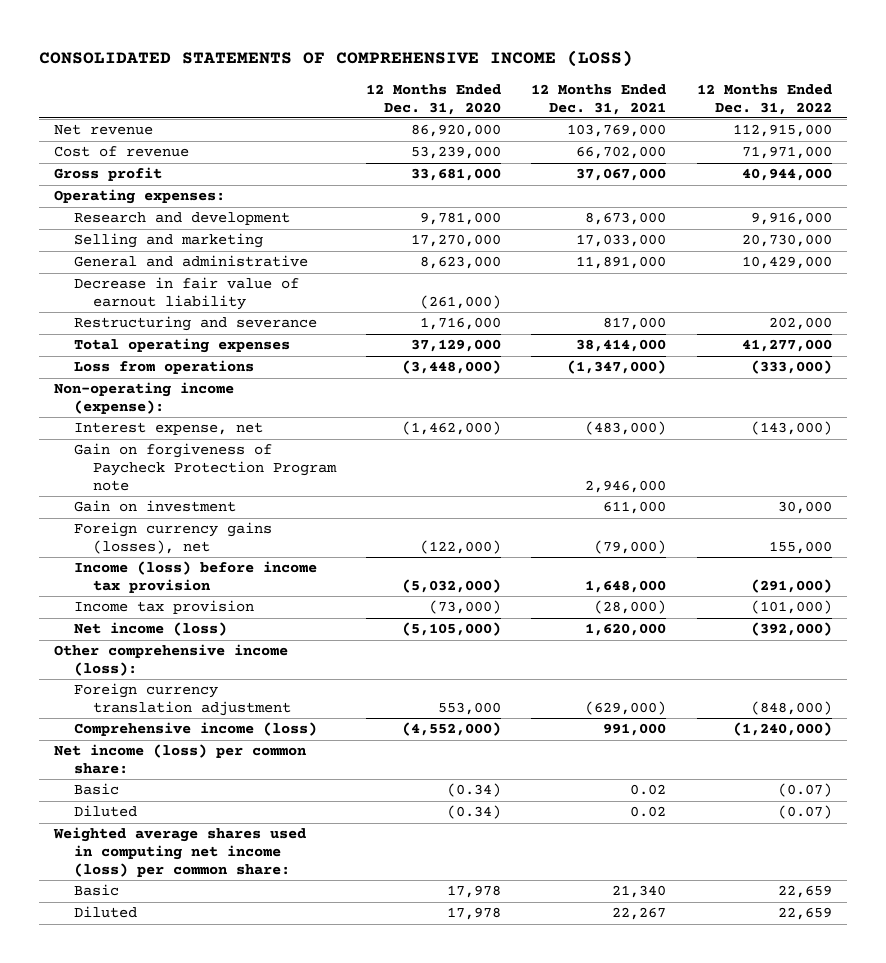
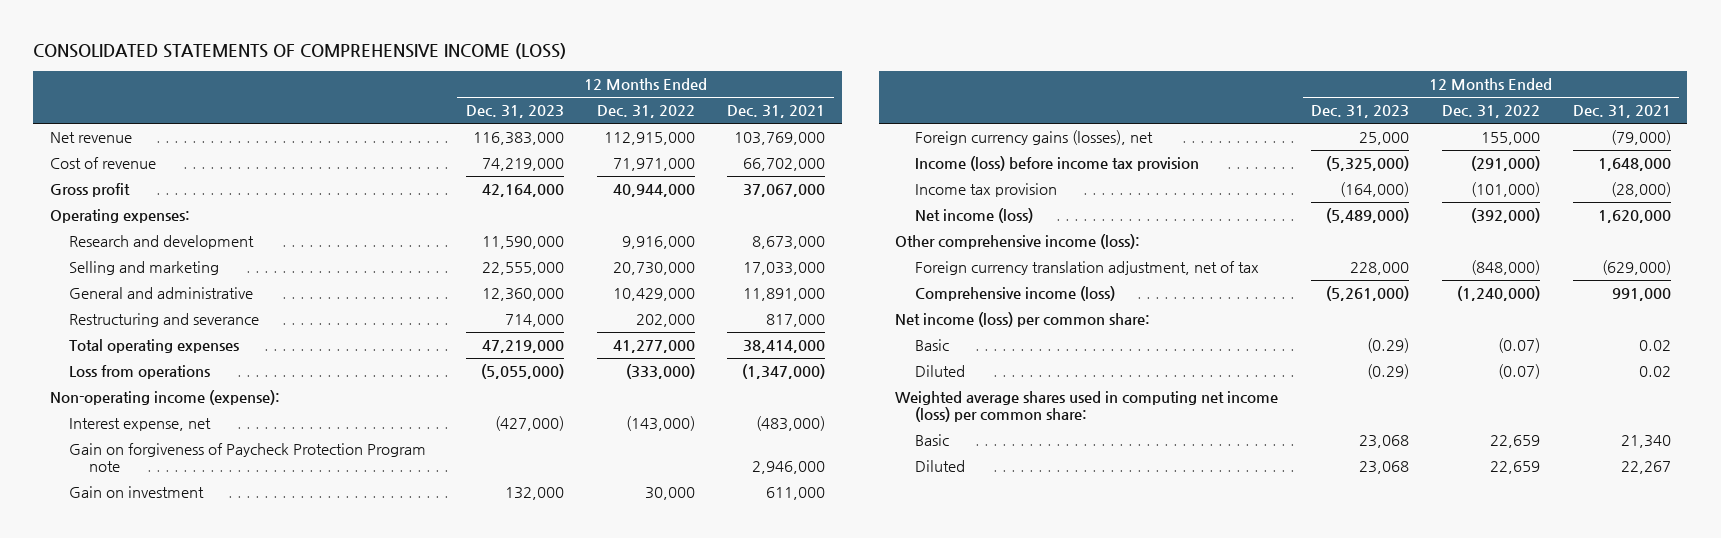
- | 12 Months Ended Dec. 31, 2020 | 12 Months Ended Dec. 31, 2021 | 12 Months Ended Dec. 31, 2022
+ | 12 Months Ended Dec. 31, 2023 | 12 Months Ended Dec. 31, 2022 | 12 Months Ended Dec. 31, 2021
- Decrease in fair value of earnout liability | (261,000) | |
- Foreign currency translation adjustment | 553,000 | (629,000) | (848,000)
+ Foreign currency translation adjustment, net of tax | 228,000 | (848,000) | (629,000)

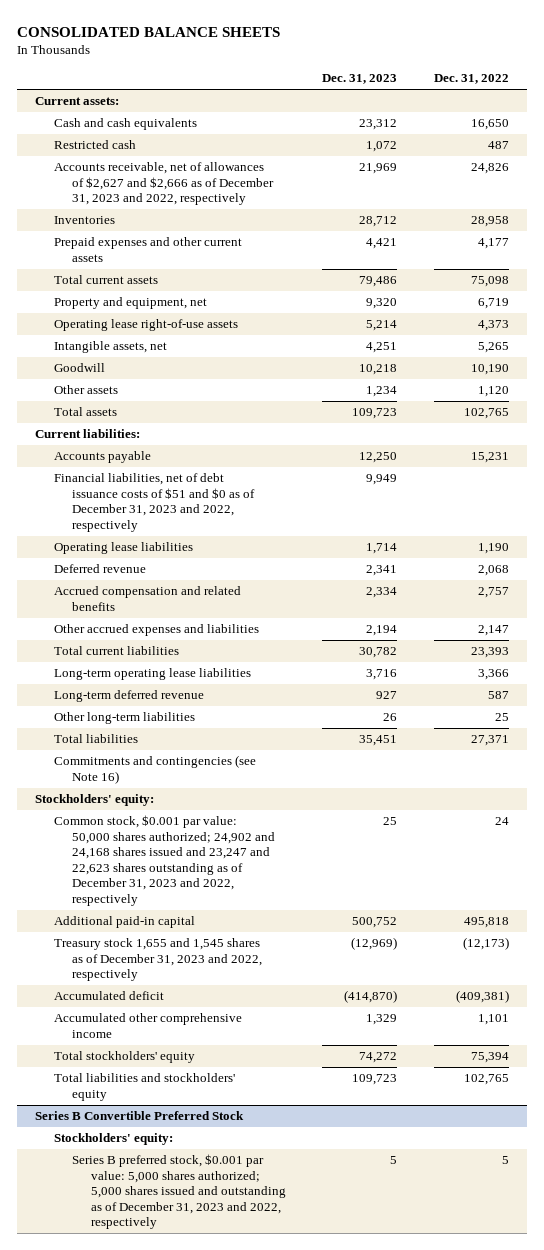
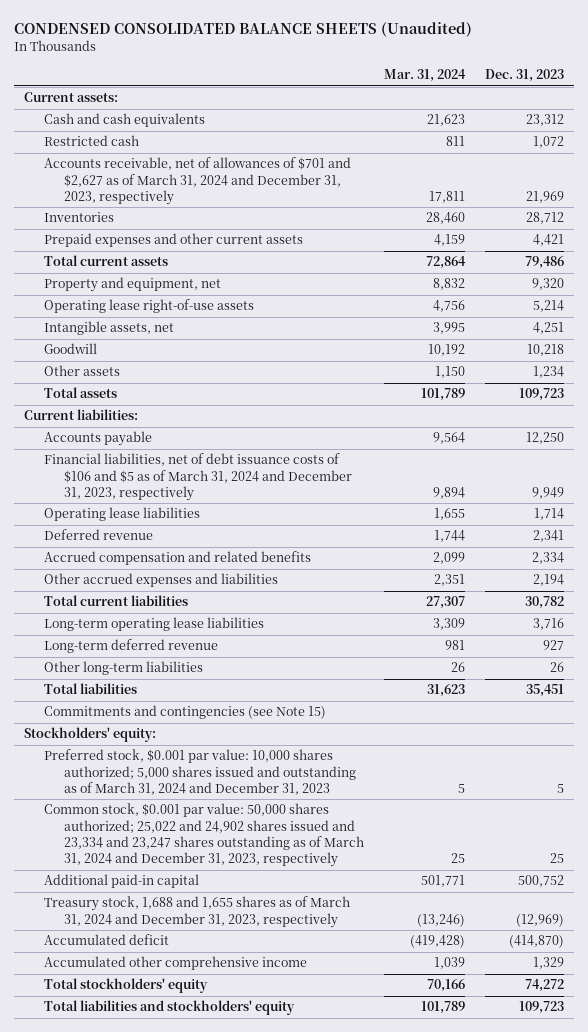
- CONSOLIDATED BALANCE SHEETS
+ CONDENSED CONSOLIDATED BALANCE SHEETS (Unaudited)
- | Dec. 31, 2023 | Dec. 31, 2022
+ | Mar. 31, 2024 | Dec. 31, 2023
- Accounts receivable, net of allowances of $2,627 and $2,666 as of December 31, 2023 and 2022, respectively | 21,969 | 24,826
+ Accounts receivable, net of allowances of $701 and $2,627 as of March 31, 2024 and December 31, 2023, respectively | 17,811 | 21,969
- Financial liabilities, net of debt issuance costs of $51 and $0 as of December 31, 2023 and 2022, respectively | 9,949 |
+ Financial liabilities, net of debt issuance costs of $106 and $5 as of March 31, 2024 and December 31, 2023, respectively | 9,894 | 9,949
- Commitments and contingencies (see Note 16)
+ Commitments and contingencies (see Note 15)
- Common stock, $0.001 par value: 50,000 shares authorized; 24,902 and 24,168 shares issued and 23,247 and 22,623 shares outstanding as of December 31, 2023 and 2022, respectively | 25 | 24
+ Preferred stock, $0.001 par value: 10,000 shares authorized; 5,000 shares issued and outstanding as of March 31, 2024 and December 31, 2023 | 5 | 5
+ Common stock, $0.001 par value: 50,000 shares authorized; 25,022 and 24,902 shares issued and 23,334 and 23,247 shares outstanding as of March 31, 2024 and December 31, 2023, respectively | 25 | 25
- Treasury stock 1,655 and 1,545 shares as of December 31, 2023 and 2022, respectively | (12,969) | (12,173)
+ Treasury stock, 1,688 and 1,655 shares as of March 31, 2024 and December 31, 2023, respectively | (13,246) | (12,969)
- Series B Convertible Preferred Stock
- Stockholders' equity:
- Series B preferred stock, $0.001 par value: 5,000 shares authorized; 5,000 shares issued and outstanding as of December 31, 2023 and 2022, respectively | 5 | 5

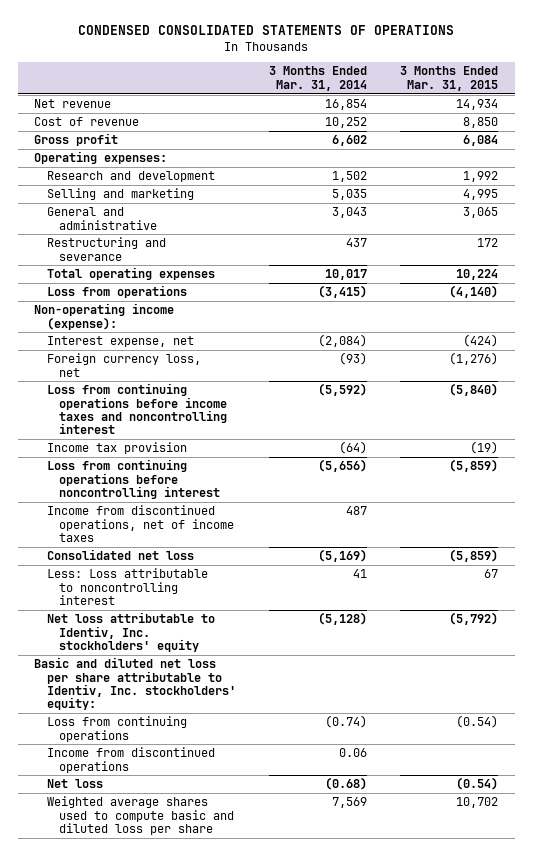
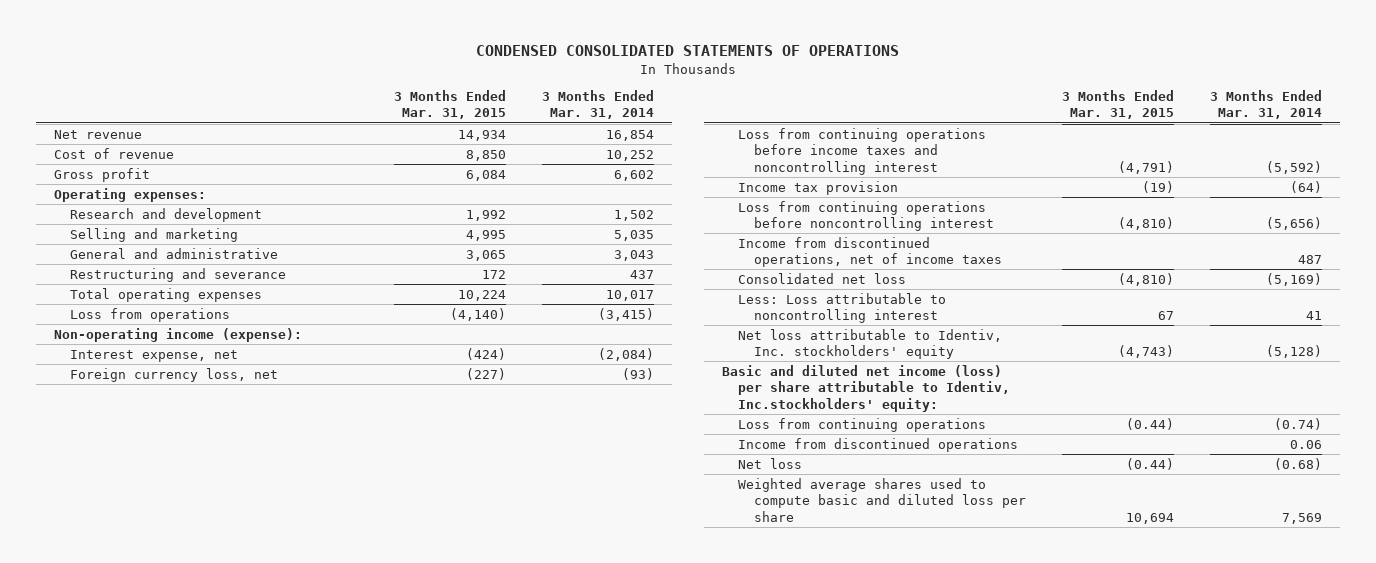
- | 3 Months Ended Mar. 31, 2014 | 3 Months Ended Mar. 31, 2015
+ | 3 Months Ended Mar. 31, 2015 | 3 Months Ended Mar. 31, 2014
- Foreign currency loss, net | (93) | (1,276)
- Loss from continuing operations before income taxes and noncontrolling interest | (5,592) | (5,840)
+ Foreign currency loss, net | (227) | (93)
+ Loss from continuing operations before income taxes and noncontrolling interest | (4,791) | (5,592)
- Loss from continuing operations before noncontrolling interest | (5,656) | (5,859)
+ Loss from continuing operations before noncontrolling interest | (4,810) | (5,656)
- Consolidated net loss | (5,169) | (5,859)
+ Consolidated net loss | (4,810) | (5,169)
- Net loss attributable to Identiv, Inc. stockholders' equity | (5,128) | (5,792)
- Basic and diluted net loss per share attributable to Identiv, Inc. stockholders' equity:
- Loss from continuing operations | (0.74) | (0.54)
+ Net loss attributable to Identiv, Inc. stockholders' equity | (4,743) | (5,128)
+ Basic and diluted net income (loss) per share attributable to Identiv, Inc.stockholders' equity:
+ Loss from continuing operations | (0.44) | (0.74)
- Net loss | (0.68) | (0.54)
- Weighted average shares used to compute basic and diluted loss per share | 7,569 | 10,702
+ Net loss | (0.44) | (0.68)
+ Weighted average shares used to compute basic and diluted loss per share | 10,694 | 7,569

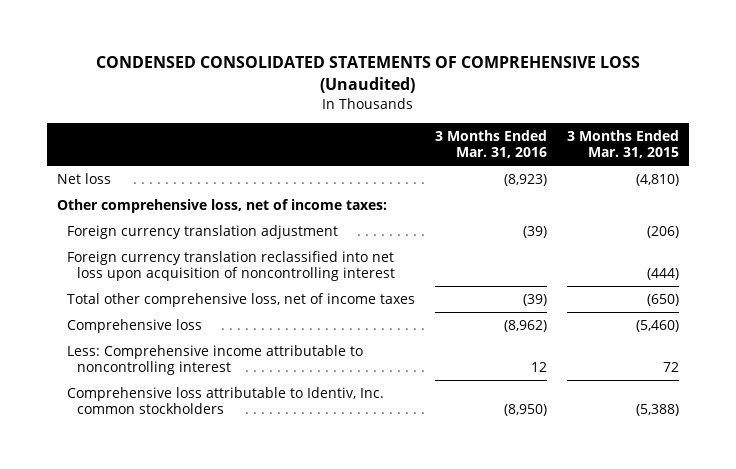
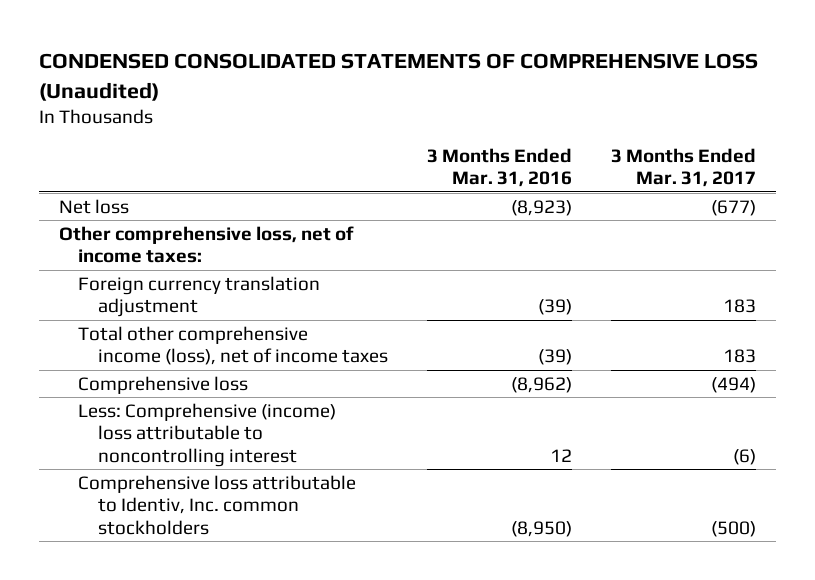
- | 3 Months Ended Mar. 31, 2016 | 3 Months Ended Mar. 31, 2015
+ | 3 Months Ended Mar. 31, 2016 | 3 Months Ended Mar. 31, 2017
- Foreign currency translation reclassified into net loss upon acquisition of noncontrolling interest | | (444)
- Total other comprehensive loss, net of income taxes | (39) | (650)
+ Total other comprehensive income (loss), net of income taxes | (39) | 183
- Less: Comprehensive income attributable to noncontrolling interest | 12 | 72
+ Less: Comprehensive (income) loss attributable to noncontrolling interest | 12 | (6)

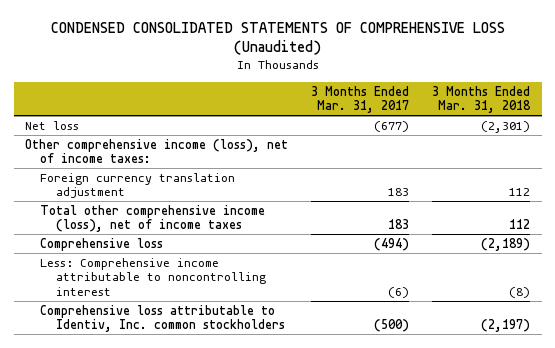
- | 3 Months Ended Mar. 31, 2016 | 3 Months Ended Mar. 31, 2017
+ | 3 Months Ended Mar. 31, 2017 | 3 Months Ended Mar. 31, 2018
- Other comprehensive loss, net of income taxes:
+ Other comprehensive income (loss), net of income taxes:
- Less: Comprehensive (income) loss attributable to noncontrolling interest | 12 | (6)
+ Less: Comprehensive income attributable to noncontrolling interest | (6) | (8)

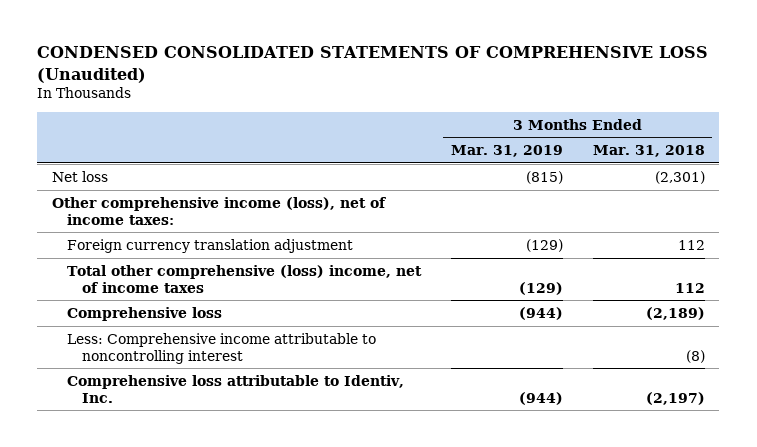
- | 3 Months Ended Mar. 31, 2017 | 3 Months Ended Mar. 31, 2018
+ | 3 Months Ended Mar. 31, 2019 | 3 Months Ended Mar. 31, 2018
- Total other comprehensive income (loss), net of income taxes | 183 | 112
+ Total other comprehensive (loss) income, net of income taxes | (129) | 112
- Comprehensive loss attributable to Identiv, Inc. common stockholders | (500) | (2,197)
+ Comprehensive loss attributable to Identiv, Inc. | (944) | (2,197)

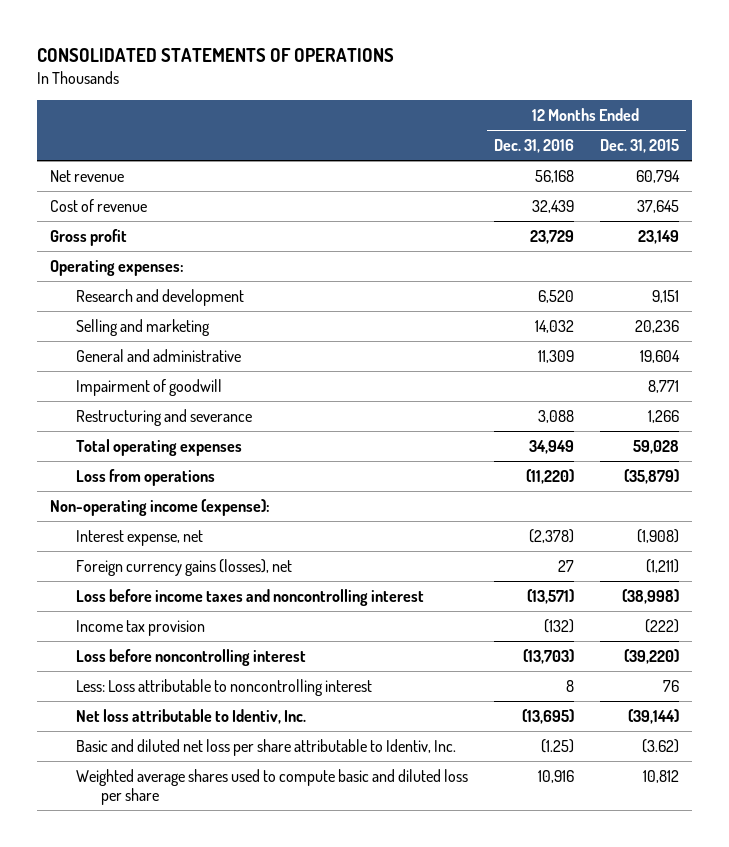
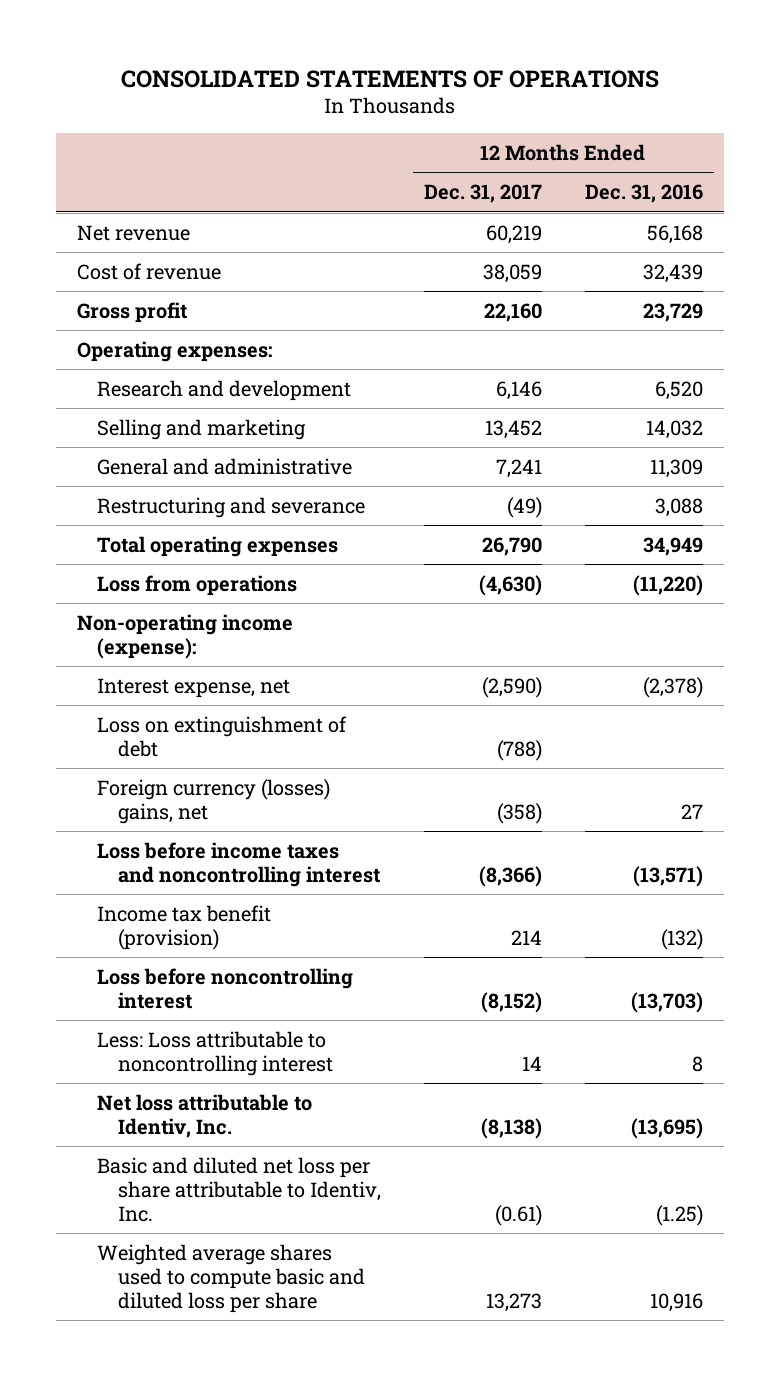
- | 12 Months Ended Dec. 31, 2016 | 12 Months Ended Dec. 31, 2015
+ | 12 Months Ended Dec. 31, 2017 | 12 Months Ended Dec. 31, 2016
- Impairment of goodwill | | 8,771
- Foreign currency gains (losses), net | 27 | (1,211)
+ Loss on extinguishment of debt | (788) |
+ Foreign currency (losses) gains, net | (358) | 27
- Income tax provision | (132) | (222)
+ Income tax benefit (provision) | 214 | (132)

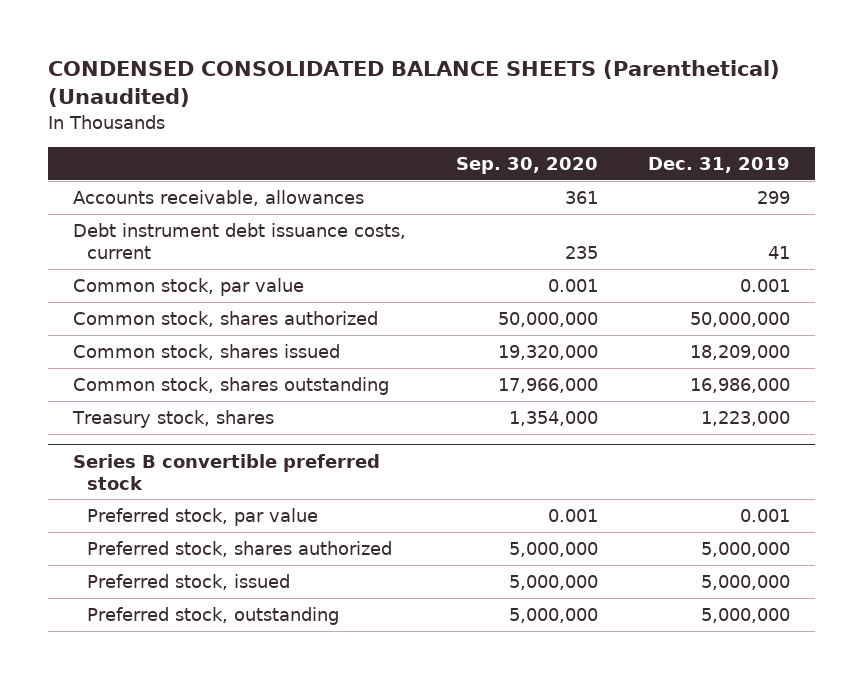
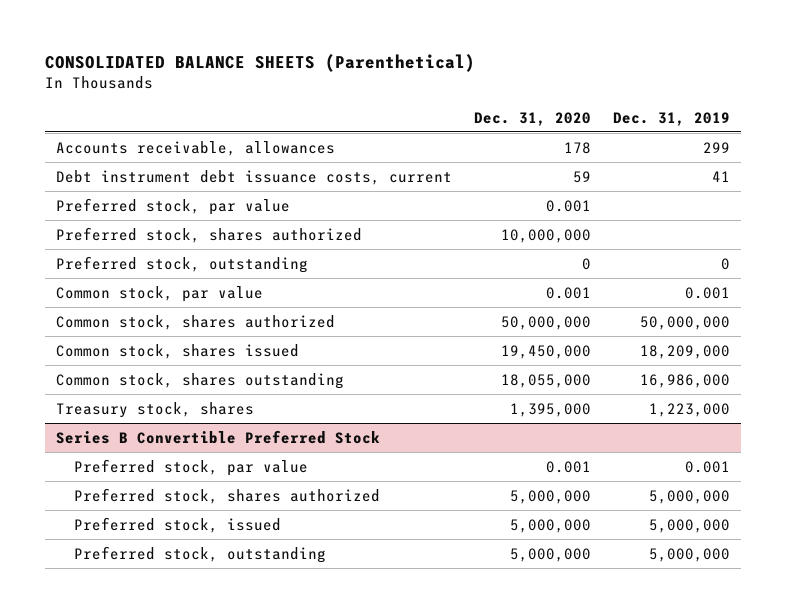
- CONDENSED CONSOLIDATED BALANCE SHEETS (Parenthetical) (Unaudited)
+ CONSOLIDATED BALANCE SHEETS (Parenthetical)
- | Sep. 30, 2020 | Dec. 31, 2019
+ | Dec. 31, 2020 | Dec. 31, 2019
+ Preferred stock, par value | 0.001 |
+ Preferred stock, shares authorized | 10,000,000 |
+ Preferred stock, outstanding | 0 | 0
- Series B convertible preferred stock
+ Series B Convertible Preferred Stock

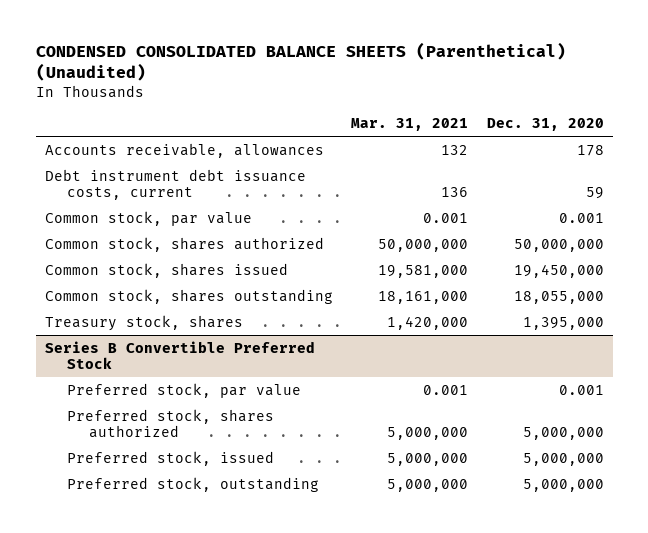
- CONSOLIDATED BALANCE SHEETS (Parenthetical)
+ CONDENSED CONSOLIDATED BALANCE SHEETS (Parenthetical) (Unaudited)
- | Dec. 31, 2020 | Dec. 31, 2019
+ | Mar. 31, 2021 | Dec. 31, 2020
- Preferred stock, par value | 0.001 |
- Preferred stock, shares authorized | 10,000,000 |
- Preferred stock, outstanding | 0 | 0

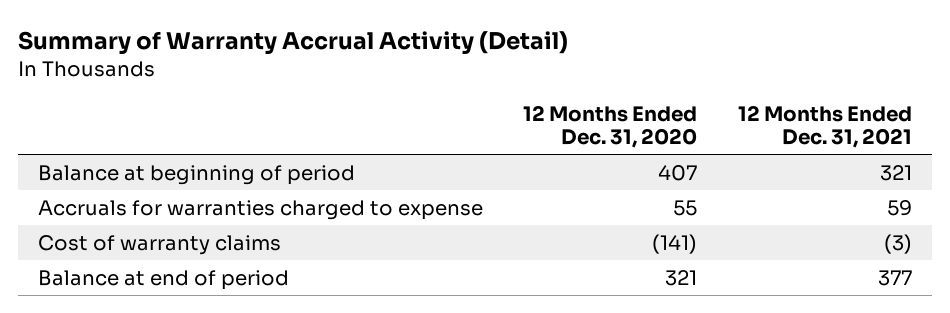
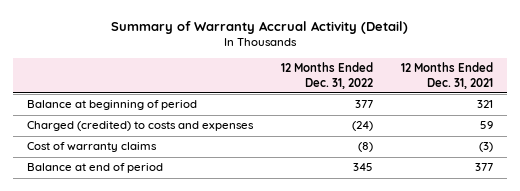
- | 12 Months Ended Dec. 31, 2020 | 12 Months Ended Dec. 31, 2021
+ | 12 Months Ended Dec. 31, 2022 | 12 Months Ended Dec. 31, 2021
- Accruals for warranties charged to expense | 55 | 59
+ Charged (credited) to costs and expenses | (24) | 59

